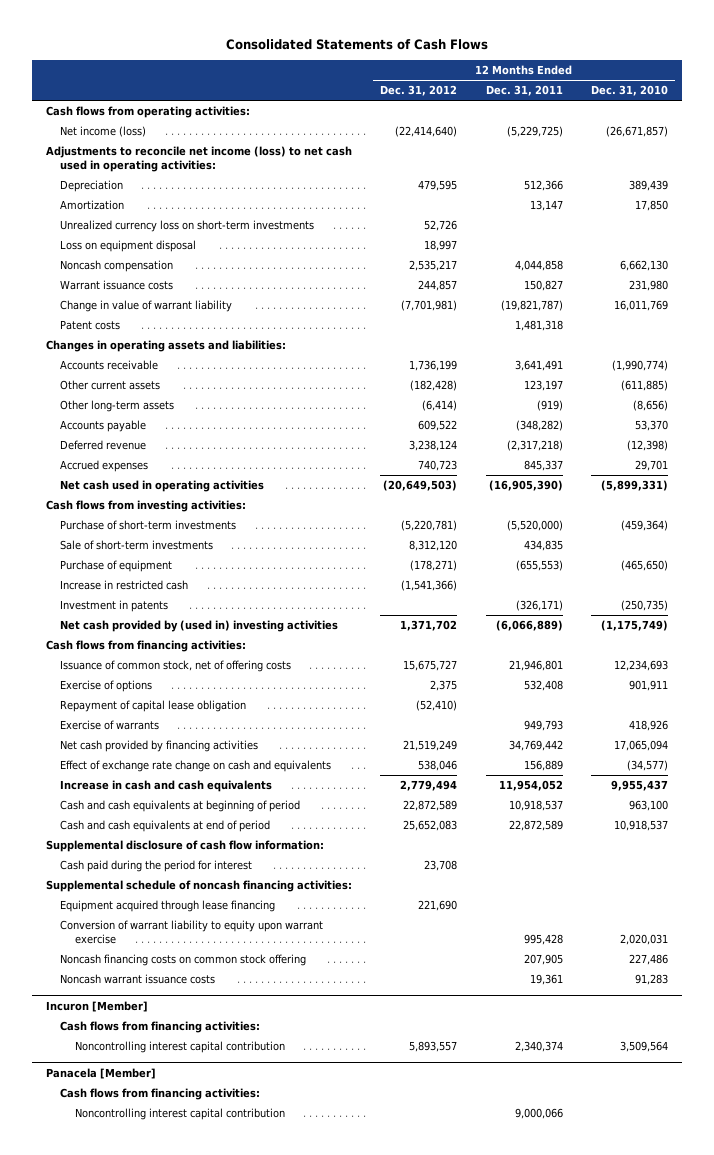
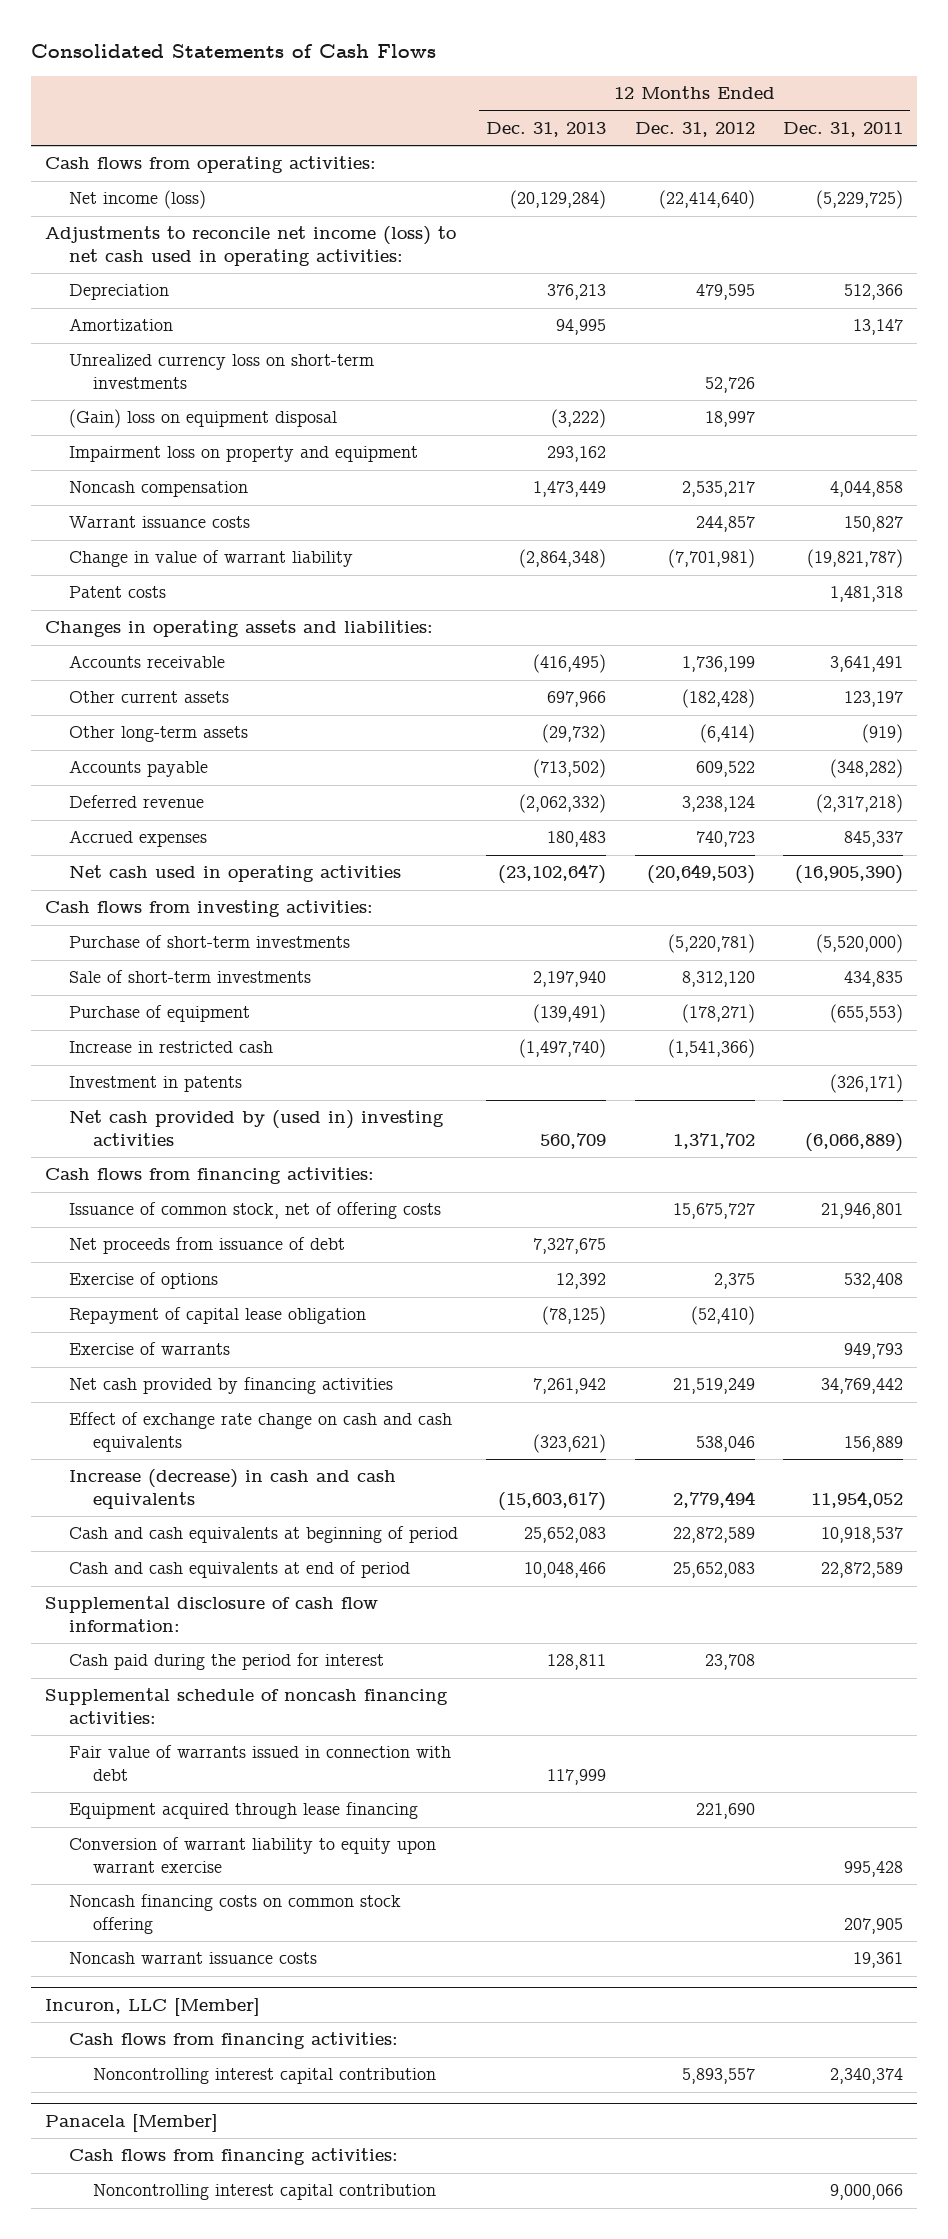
- | 12 Months Ended Dec. 31, 2012 | 12 Months Ended Dec. 31, 2011 | 12 Months Ended Dec. 31, 2010
+ | 12 Months Ended Dec. 31, 2013 | 12 Months Ended Dec. 31, 2012 | 12 Months Ended Dec. 31, 2011
- Loss on equipment disposal | 18,997 | |
+ (Gain) loss on equipment disposal | (3,222) | 18,997 |
+ Impairment loss on property and equipment | 293,162 | |
+ Net proceeds from issuance of debt | 7,327,675 | |
- Effect of exchange rate change on cash and equivalents | 538,046 | 156,889 | (34,577)
- Increase in cash and cash equivalents | 2,779,494 | 11,954,052 | 9,955,437
+ Effect of exchange rate change on cash and cash equivalents | (323,621) | 538,046 | 156,889
+ Increase (decrease) in cash and cash equivalents | (15,603,617) | 2,779,494 | 11,954,052
+ Fair value of warrants issued in connection with debt | 117,999 | |
- Incuron [Member]
+ Incuron, LLC [Member]

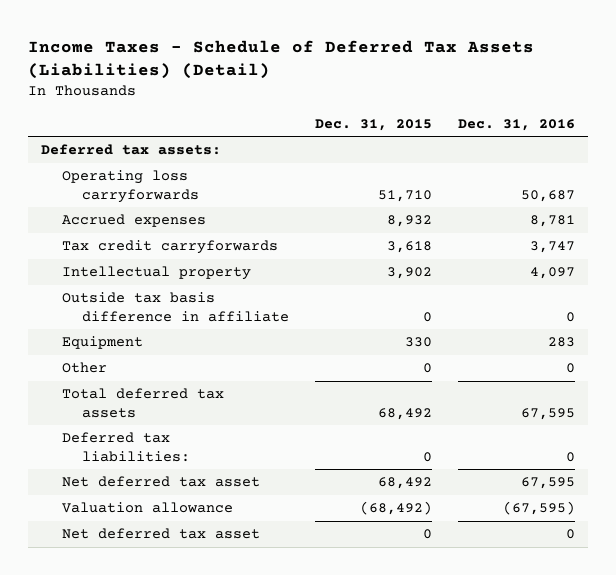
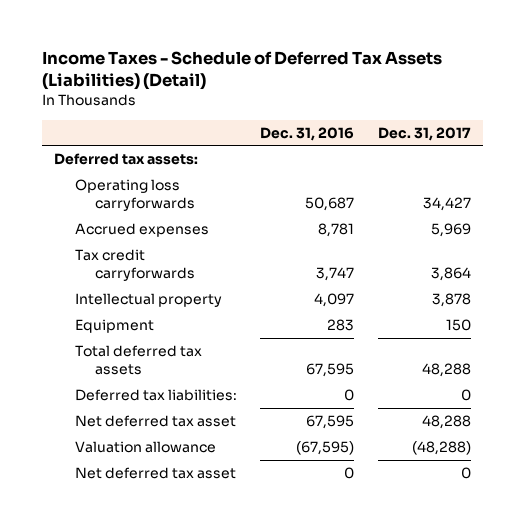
- | Dec. 31, 2015 | Dec. 31, 2016
+ | Dec. 31, 2016 | Dec. 31, 2017
- Outside tax basis difference in affiliate | 0 | 0
- Other | 0 | 0

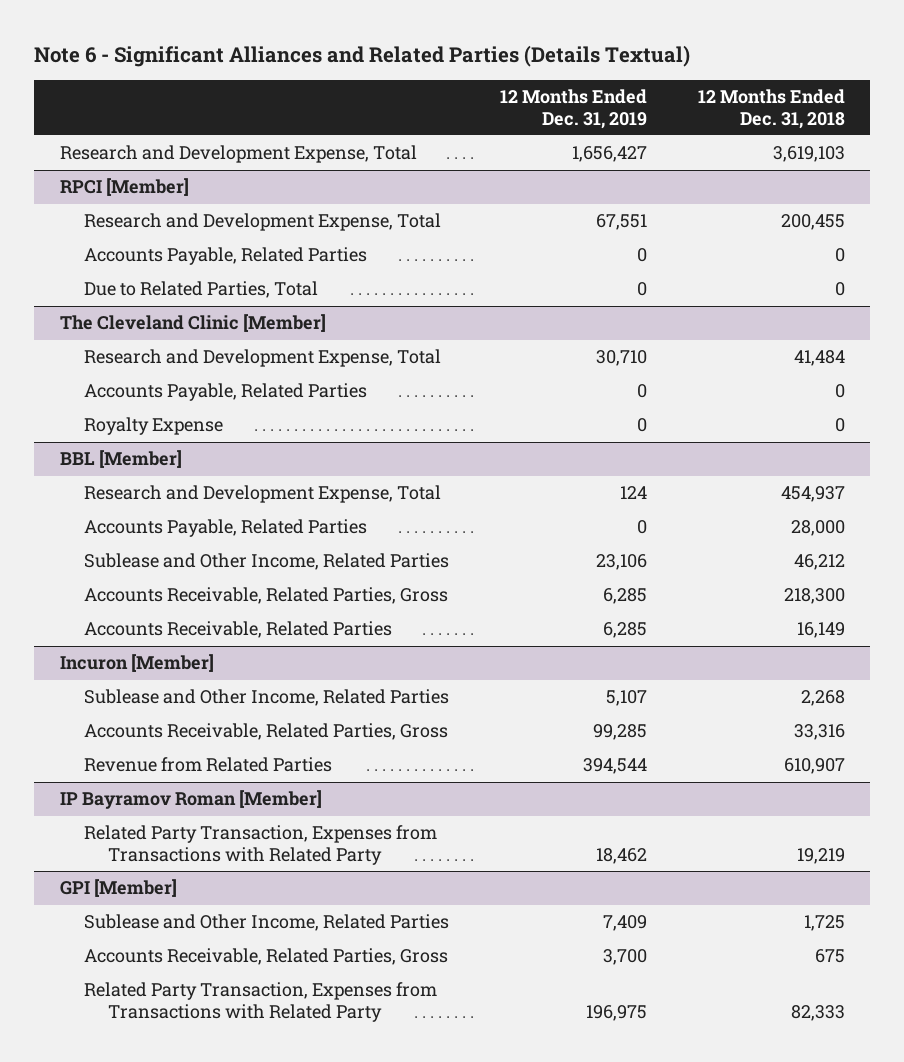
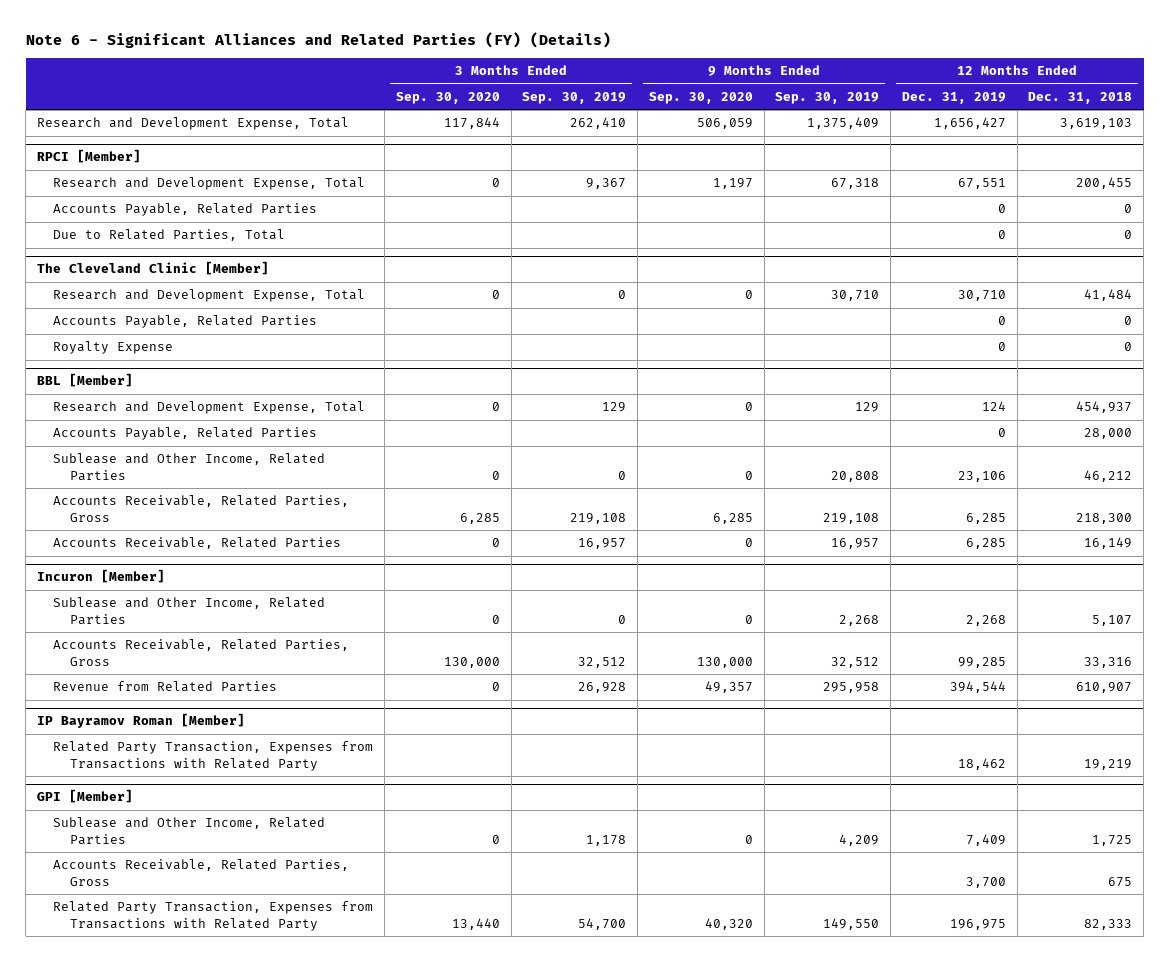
- Note 6 - Significant Alliances and Related Parties (Details Textual)
+ Note 6 - Significant Alliances and Related Parties (FY) (Details)
- | 12 Months Ended Dec. 31, 2019 | 12 Months Ended Dec. 31, 2018
+ | 3 Months Ended Sep. 30, 2020 | 3 Months Ended Sep. 30, 2019 | 9 Months Ended Sep. 30, 2020 | 9 Months Ended Sep. 30, 2019 | 12 Months Ended Dec. 31, 2019 | 12 Months Ended Dec. 31, 2018
@ Incuron [Member]
- Sublease and Other Income, Related Parties | 5,107 | 2,268
+ Sublease and Other Income, Related Parties | 0 | 0 | 0 | 2,268 | 2,268 | 5,107

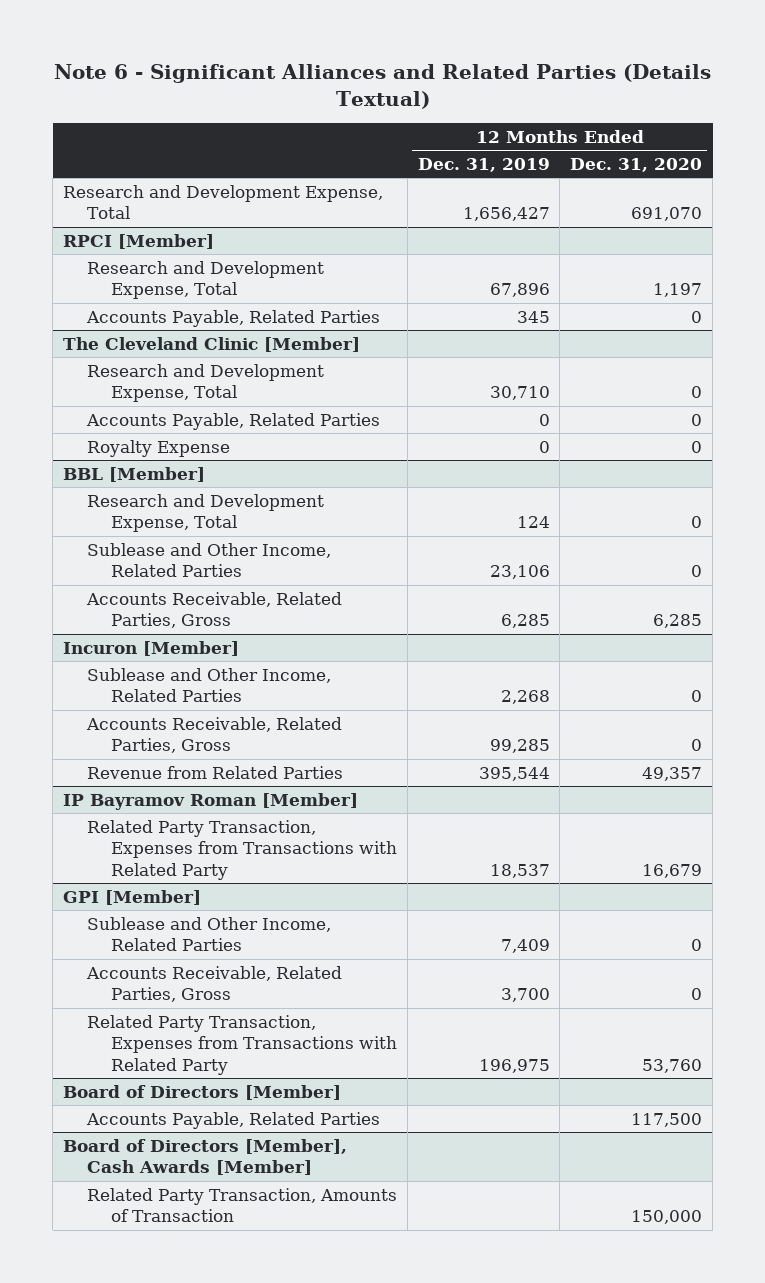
- Note 6 - Significant Alliances and Related Parties (FY) (Details)
+ Note 6 - Significant Alliances and Related Parties (Details Textual)
- | 3 Months Ended Sep. 30, 2020 | 3 Months Ended Sep. 30, 2019 | 9 Months Ended Sep. 30, 2020 | 9 Months Ended Sep. 30, 2019 | 12 Months Ended Dec. 31, 2019 | 12 Months Ended Dec. 31, 2018
+ | 12 Months Ended Dec. 31, 2019 | 12 Months Ended Dec. 31, 2020
@ RPCI [Member]
- Research and Development Expense, Total | 0 | 9,367 | 1,197 | 67,318 | 67,551 | 200,455
- Accounts Payable, Related Parties | | | | | 0 | 0
- Due to Related Parties, Total | | | | | 0 | 0
+ Research and Development Expense, Total | 67,896 | 1,197
+ Accounts Payable, Related Parties | 345 | 0
@ BBL [Member]
- Accounts Payable, Related Parties | | | | | 0 | 28,000
- Accounts Receivable, Related Parties | 0 | 16,957 | 0 | 16,957 | 6,285 | 16,149
@ Incuron [Member]
- Revenue from Related Parties | 0 | 26,928 | 49,357 | 295,958 | 394,544 | 610,907
+ Revenue from Related Parties | 395,544 | 49,357
@ IP Bayramov Roman [Member]
- Related Party Transaction, Expenses from Transactions with Related Party | | | | | 18,462 | 19,219
+ Related Party Transaction, Expenses from Transactions with Related Party | 18,537 | 16,679
+ Board of Directors [Member]
+ Accounts Payable, Related Parties | | 117,500
+ Board of Directors [Member], Cash Awards [Member]
+ Related Party Transaction, Amounts of Transaction | | 150,000

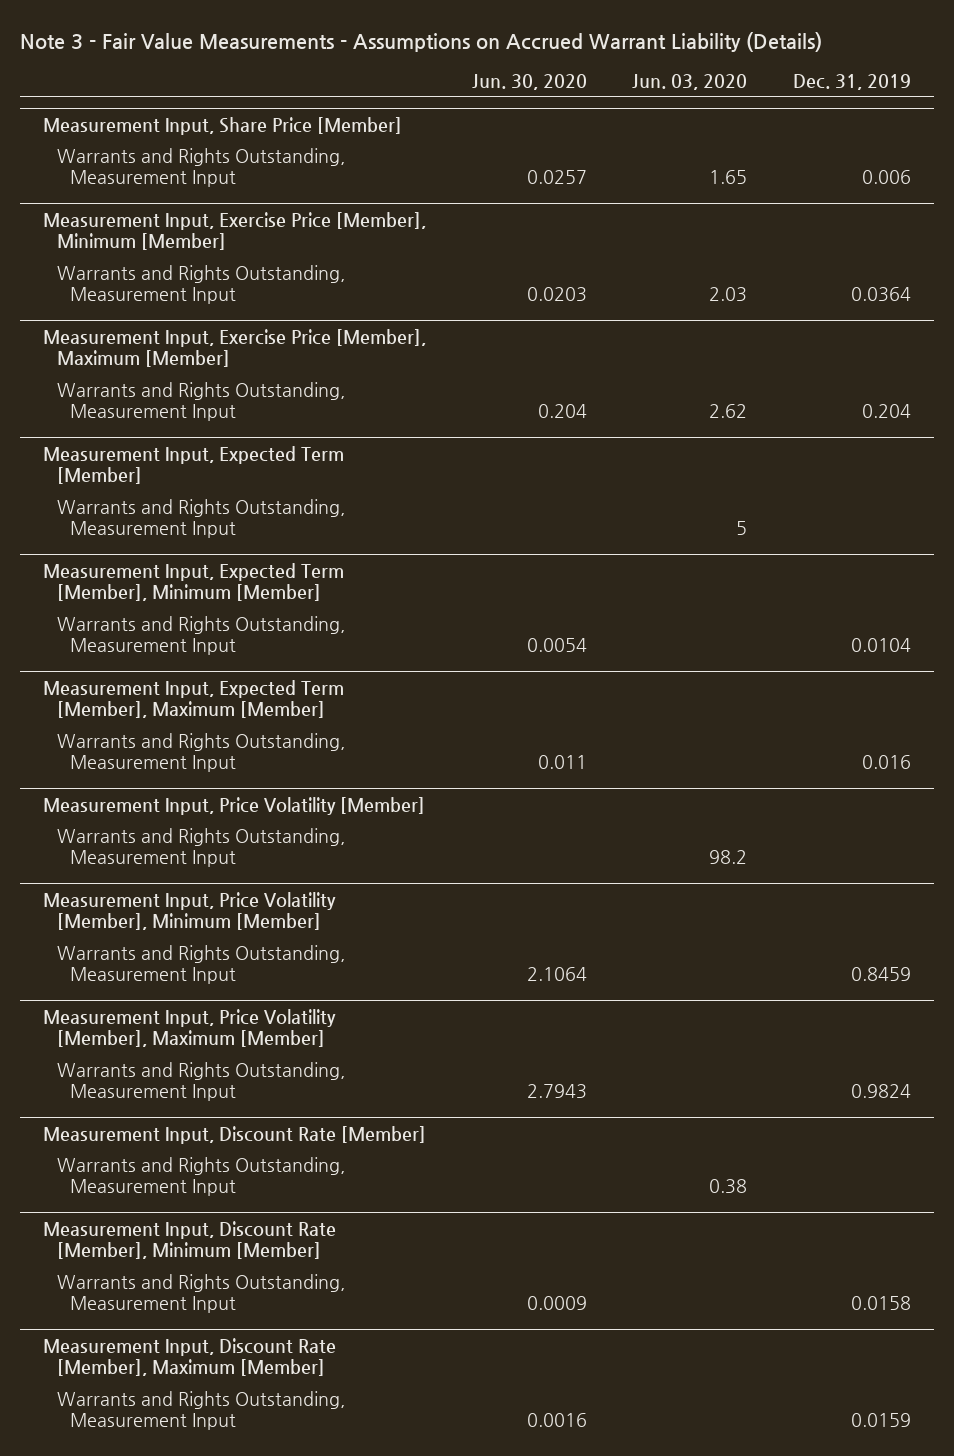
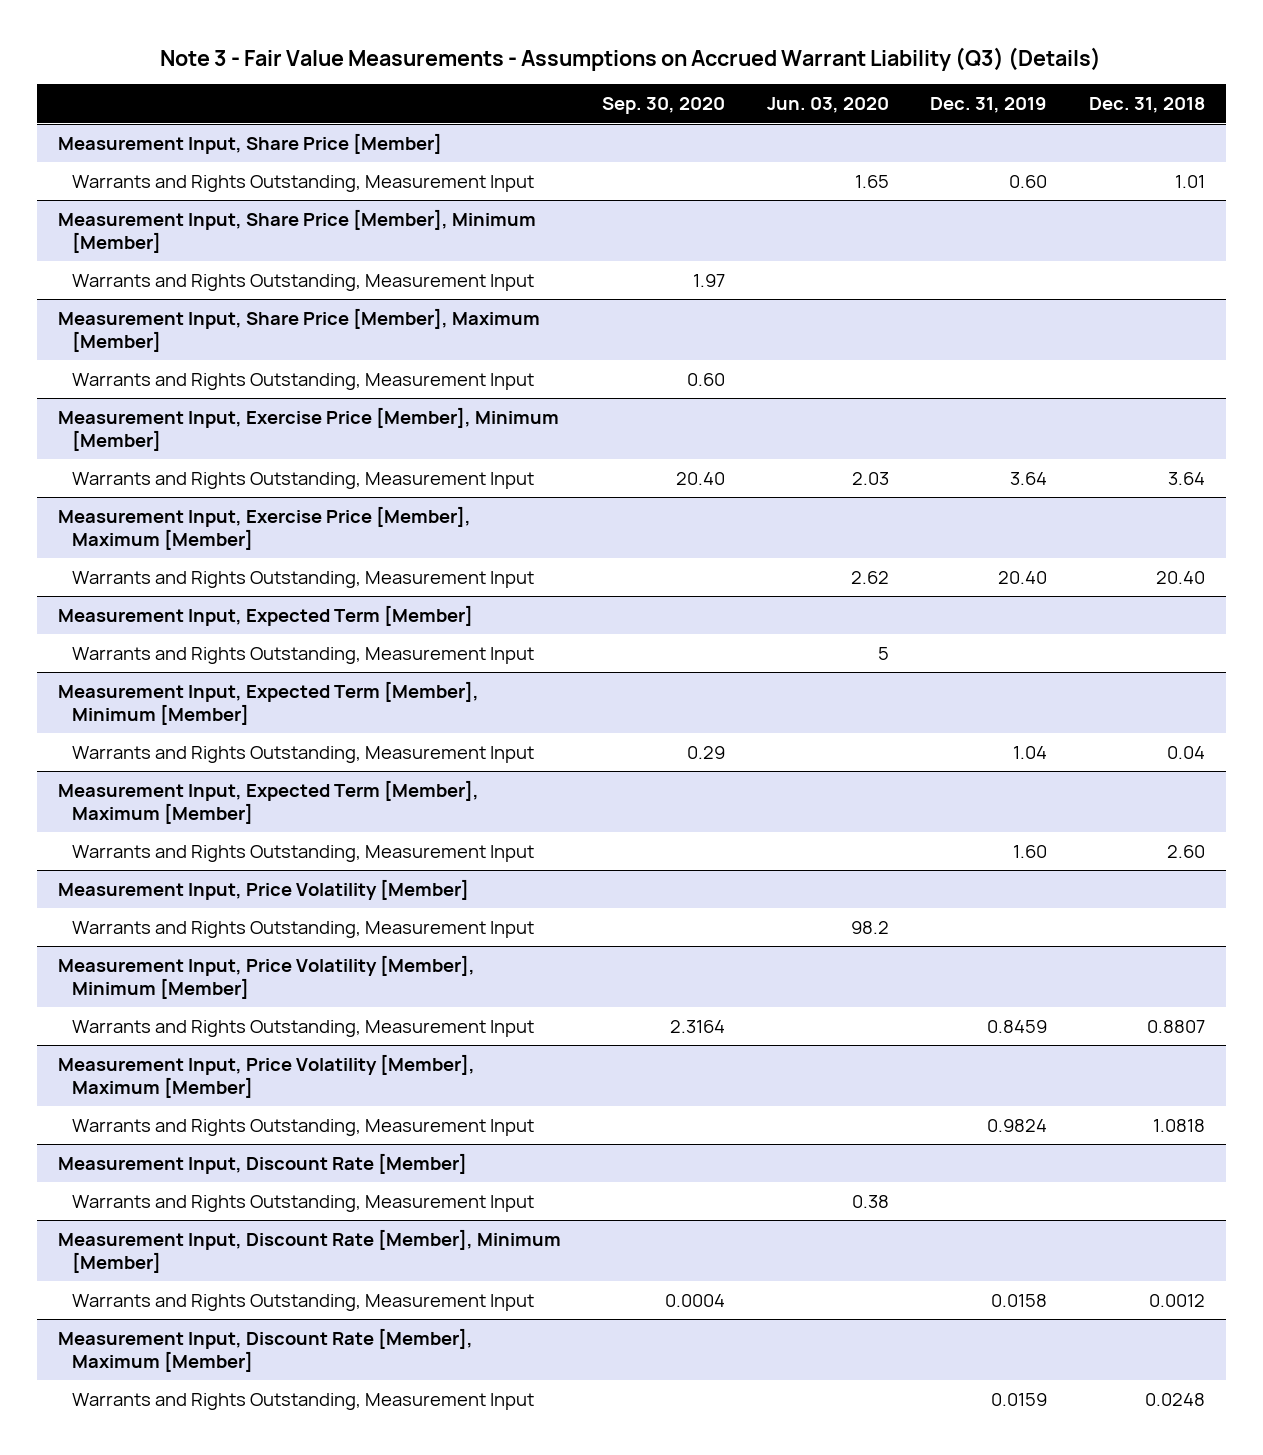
- Note 3 - Fair Value Measurements - Assumptions on Accrued Warrant Liability (Details)
+ Note 3 - Fair Value Measurements - Assumptions on Accrued Warrant Liability (Q3) (Details)
- | Jun. 30, 2020 | Jun. 03, 2020 | Dec. 31, 2019
+ | Sep. 30, 2020 | Jun. 03, 2020 | Dec. 31, 2019 | Dec. 31, 2018
@ Measurement Input, Share Price [Member]
- Warrants and Rights Outstanding, Measurement Input | 0.0257 | 1.65 | 0.006
+ Warrants and Rights Outstanding, Measurement Input | | 1.65 | 0.60 | 1.01
+ Measurement Input, Share Price [Member], Minimum [Member]
+ Warrants and Rights Outstanding, Measurement Input | 1.97 | | |
+ Measurement Input, Share Price [Member], Maximum [Member]
+ Warrants and Rights Outstanding, Measurement Input | 0.60 | | |
@ Measurement Input, Exercise Price [Member], Minimum [Member]
- Warrants and Rights Outstanding, Measurement Input | 0.0203 | 2.03 | 0.0364
+ Warrants and Rights Outstanding, Measurement Input | 20.40 | 2.03 | 3.64 | 3.64
@ Measurement Input, Exercise Price [Member], Maximum [Member]
- Warrants and Rights Outstanding, Measurement Input | 0.204 | 2.62 | 0.204
+ Warrants and Rights Outstanding, Measurement Input | | 2.62 | 20.40 | 20.40
@ Measurement Input, Expected Term [Member], Minimum [Member]
- Warrants and Rights Outstanding, Measurement Input | 0.0054 | | 0.0104
+ Warrants and Rights Outstanding, Measurement Input | 0.29 | | 1.04 | 0.04
@ Measurement Input, Expected Term [Member], Maximum [Member]
- Warrants and Rights Outstanding, Measurement Input | 0.011 | | 0.016
+ Warrants and Rights Outstanding, Measurement Input | | | 1.60 | 2.60

